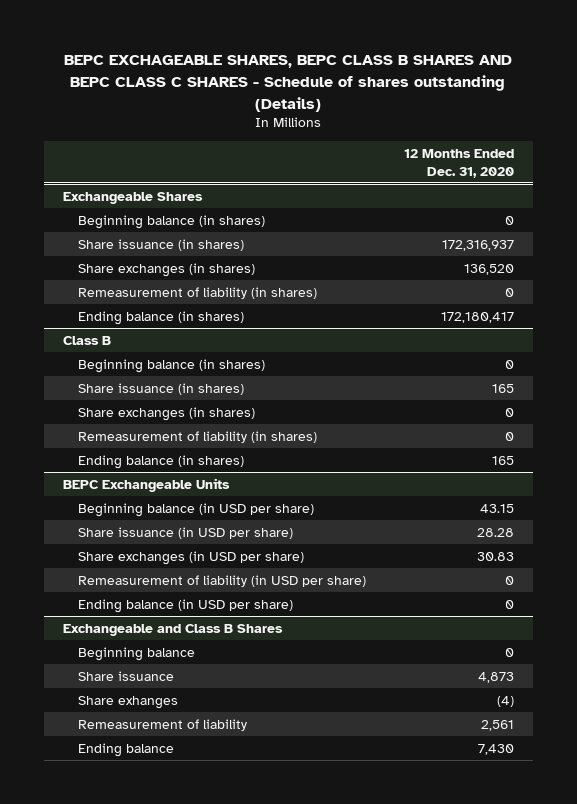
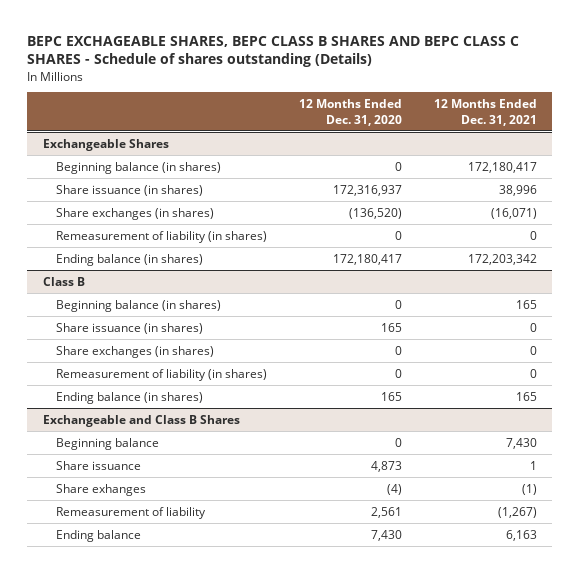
- | 12 Months Ended Dec. 31, 2020
+ | 12 Months Ended Dec. 31, 2020 | 12 Months Ended Dec. 31, 2021
@ Exchangeable Shares
- Share exchanges (in shares) | 136,520
+ Share exchanges (in shares) | (136,520) | (16,071)
- BEPC Exchangeable Units
- Beginning balance (in USD per share) | 43.15
- Share issuance (in USD per share) | 28.28
- Share exchanges (in USD per share) | 30.83
- Remeasurement of liability (in USD per share) | 0
- Ending balance (in USD per share) | 0

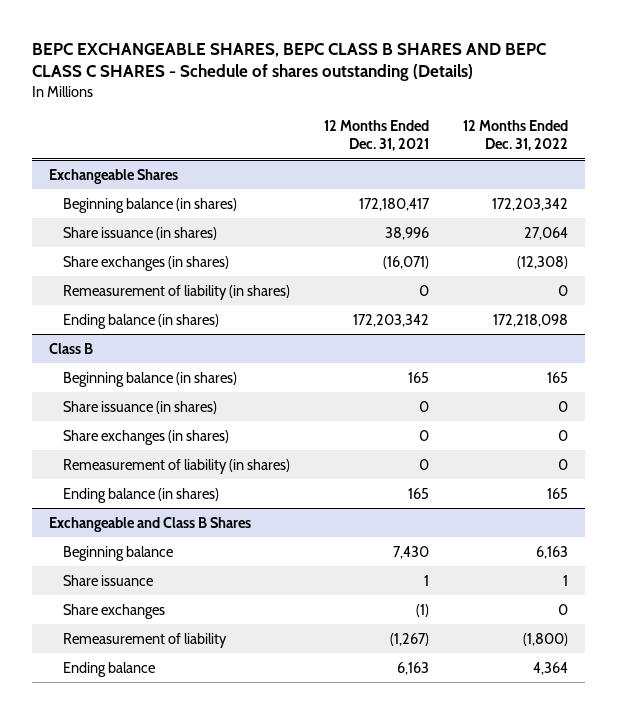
- BEPC EXCHAGEABLE SHARES, BEPC CLASS B SHARES AND BEPC CLASS C SHARES - Schedule of shares outstanding (Details)
+ BEPC EXCHANGEABLE SHARES, BEPC CLASS B SHARES AND BEPC CLASS C SHARES - Schedule of shares outstanding (Details)
- | 12 Months Ended Dec. 31, 2020 | 12 Months Ended Dec. 31, 2021
+ | 12 Months Ended Dec. 31, 2021 | 12 Months Ended Dec. 31, 2022
@ Exchangeable and Class B Shares
- Share exhanges | (4) | (1)
+ Share exchanges | (1) | 0

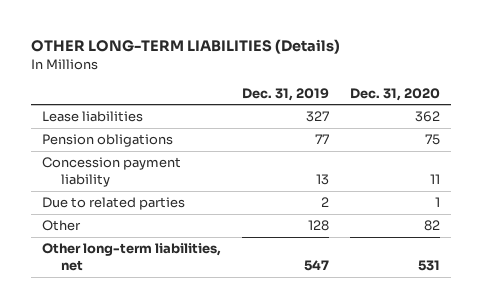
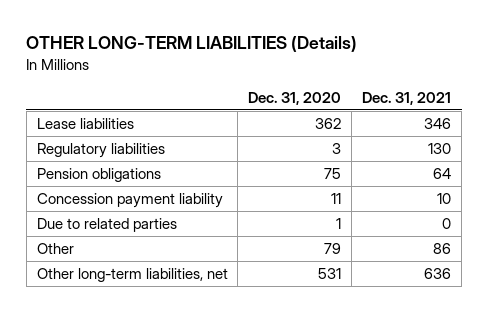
- | Dec. 31, 2019 | Dec. 31, 2020
+ | Dec. 31, 2020 | Dec. 31, 2021
+ Regulatory liabilities | 3 | 130
- Other | 128 | 82
+ Other | 79 | 86

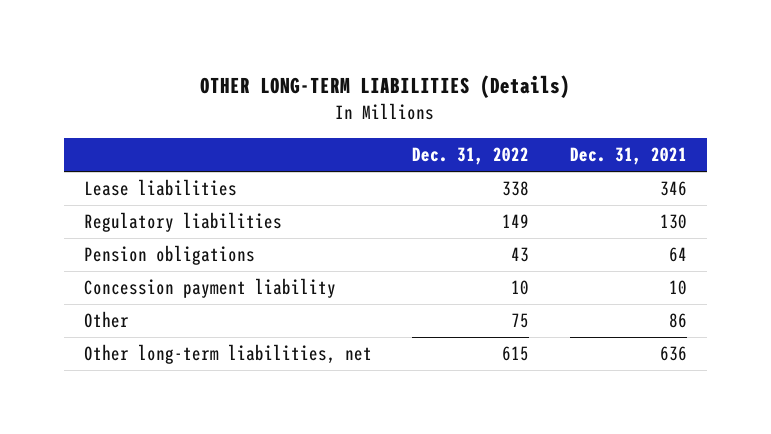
- | Dec. 31, 2020 | Dec. 31, 2021
+ | Dec. 31, 2022 | Dec. 31, 2021
- Due to related parties | 1 | 0

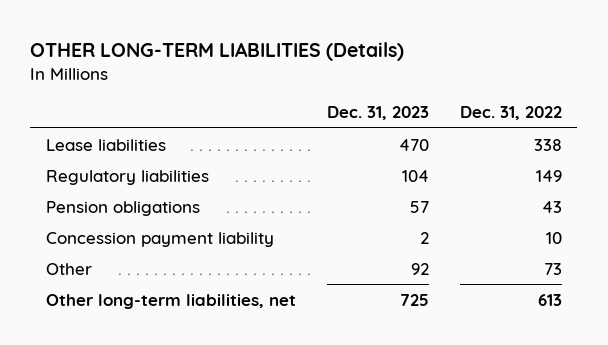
- | Dec. 31, 2022 | Dec. 31, 2021
+ | Dec. 31, 2023 | Dec. 31, 2022
- Other | 75 | 86
- Other long-term liabilities, net | 615 | 636
+ Other | 92 | 73
+ Other long-term liabilities, net | 725 | 613

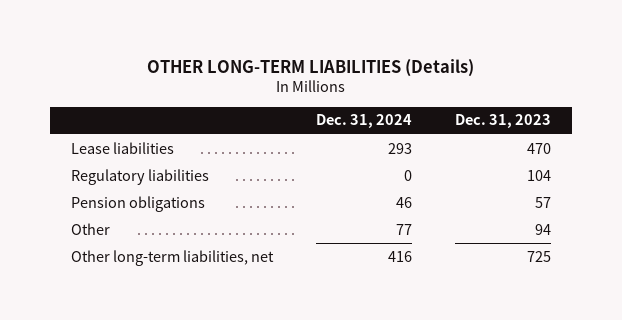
- | Dec. 31, 2023 | Dec. 31, 2022
+ | Dec. 31, 2024 | Dec. 31, 2023
- Concession payment liability | 2 | 10
- Other | 92 | 73
+ Other | 77 | 94

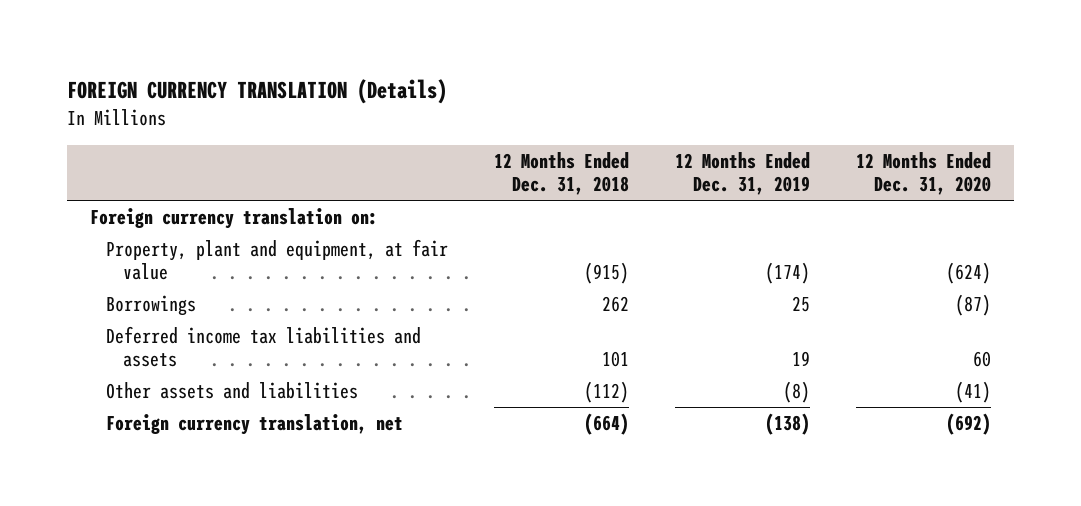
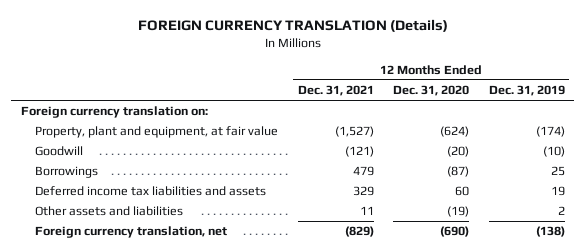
- | 12 Months Ended Dec. 31, 2018 | 12 Months Ended Dec. 31, 2019 | 12 Months Ended Dec. 31, 2020
+ | 12 Months Ended Dec. 31, 2021 | 12 Months Ended Dec. 31, 2020 | 12 Months Ended Dec. 31, 2019
+ Goodwill | (121) | (20) | (10)
- Other assets and liabilities | (112) | (8) | (41)
- Foreign currency translation, net | (664) | (138) | (692)
+ Other assets and liabilities | 11 | (19) | 2
+ Foreign currency translation, net | (829) | (690) | (138)

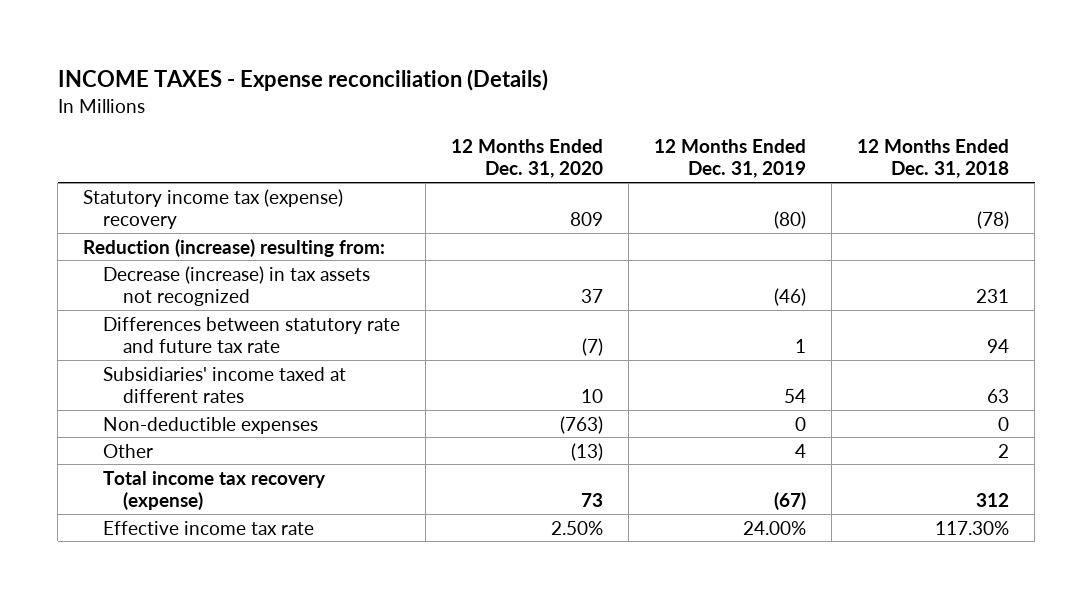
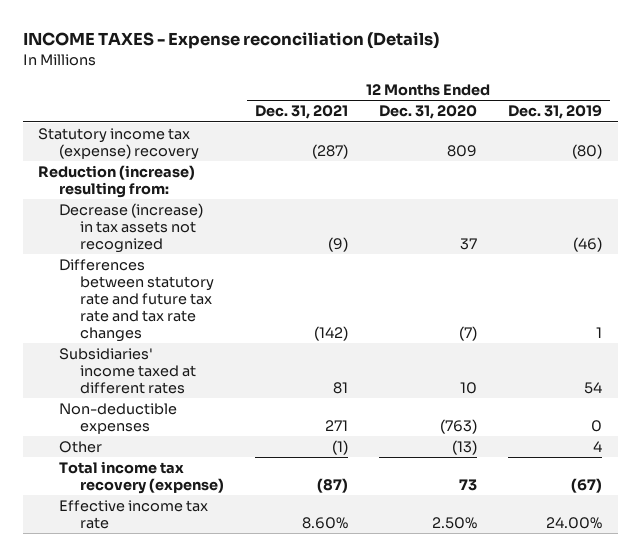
- | 12 Months Ended Dec. 31, 2020 | 12 Months Ended Dec. 31, 2019 | 12 Months Ended Dec. 31, 2018
+ | 12 Months Ended Dec. 31, 2021 | 12 Months Ended Dec. 31, 2020 | 12 Months Ended Dec. 31, 2019
- Differences between statutory rate and future tax rate | (7) | 1 | 94
+ Differences between statutory rate and future tax rate and tax rate changes | (142) | (7) | 1

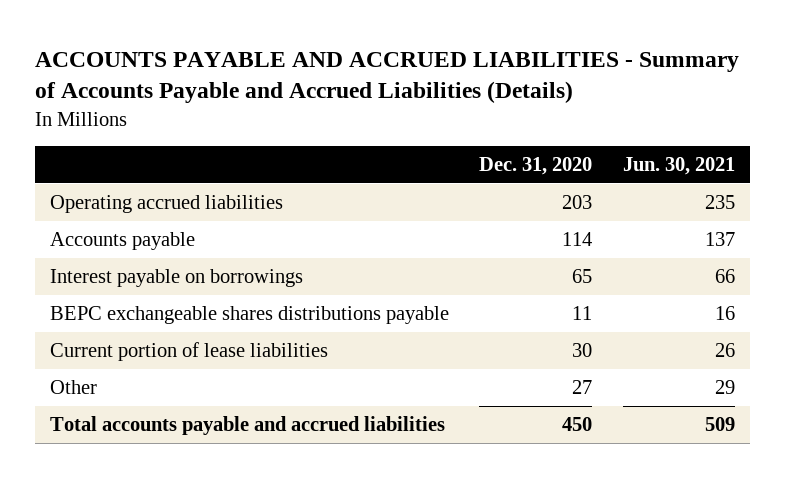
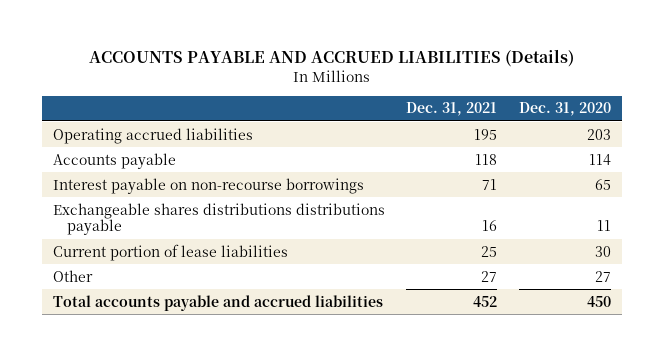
- ACCOUNTS PAYABLE AND ACCRUED LIABILITIES - Summary of Accounts Payable and Accrued Liabilities (Details)
+ ACCOUNTS PAYABLE AND ACCRUED LIABILITIES (Details)
- | Dec. 31, 2020 | Jun. 30, 2021
+ | Dec. 31, 2021 | Dec. 31, 2020
- Interest payable on borrowings | 65 | 66
- BEPC exchangeable shares distributions payable | 11 | 16
+ Interest payable on non-recourse borrowings | 71 | 65
+ Exchangeable shares distributions distributions payable | 16 | 11

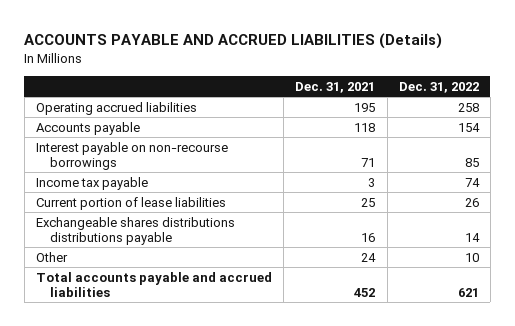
- | Dec. 31, 2021 | Dec. 31, 2020
+ | Dec. 31, 2021 | Dec. 31, 2022
+ Income tax payable | 3 | 74
- Other | 27 | 27
moved down: Exchangeable shares distributions distributions payable | 16 | 14
+ Other | 24 | 10

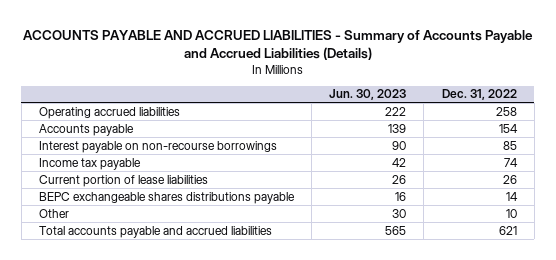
- ACCOUNTS PAYABLE AND ACCRUED LIABILITIES (Details)
+ ACCOUNTS PAYABLE AND ACCRUED LIABILITIES - Summary of Accounts Payable and Accrued Liabilities (Details)
- | Dec. 31, 2021 | Dec. 31, 2022
+ | Jun. 30, 2023 | Dec. 31, 2022
- Exchangeable shares distributions distributions payable | 16 | 14
+ BEPC exchangeable shares distributions payable | 16 | 14

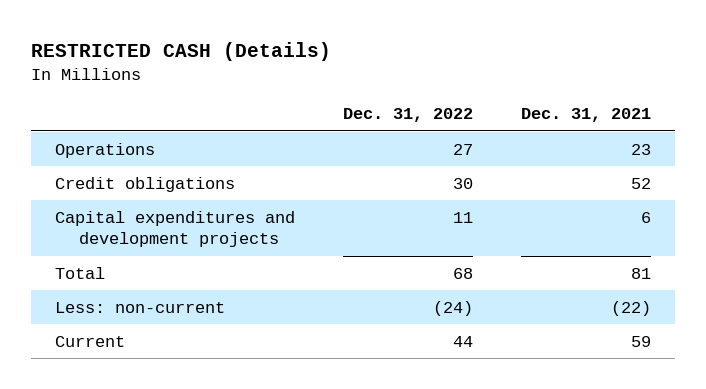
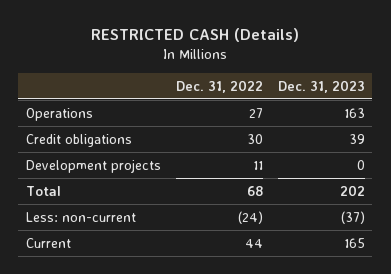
- | Dec. 31, 2022 | Dec. 31, 2021
+ | Dec. 31, 2022 | Dec. 31, 2023
- Capital expenditures and development projects | 11 | 6
+ Development projects | 11 | 0

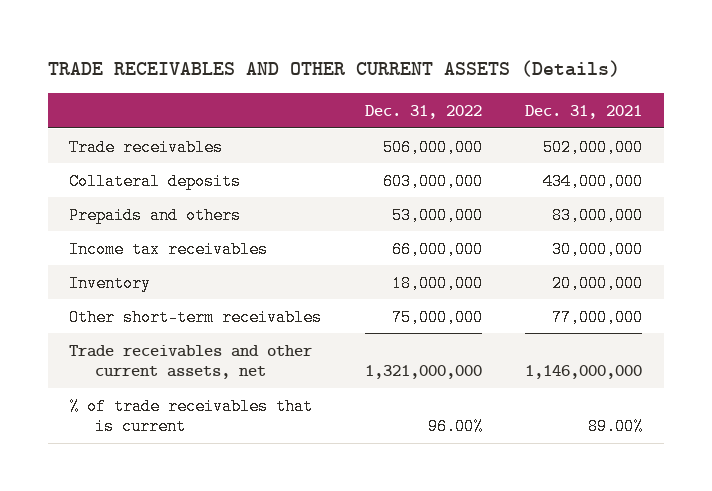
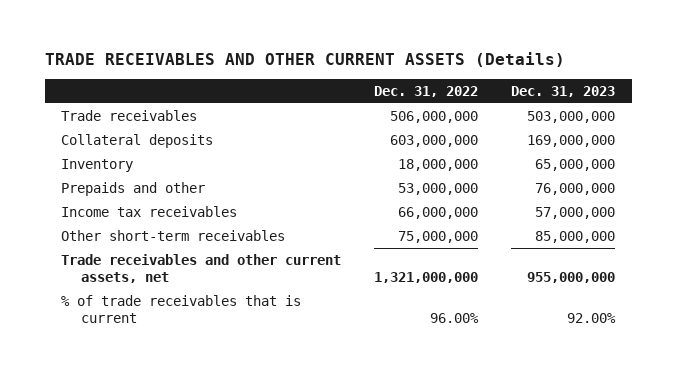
- | Dec. 31, 2022 | Dec. 31, 2021
+ | Dec. 31, 2022 | Dec. 31, 2023
- Prepaids and others | 53,000,000 | 83,000,000
+ Prepaids and other | 53,000,000 | 76,000,000
moved down: Income tax receivables | 66,000,000 | 57,000,000

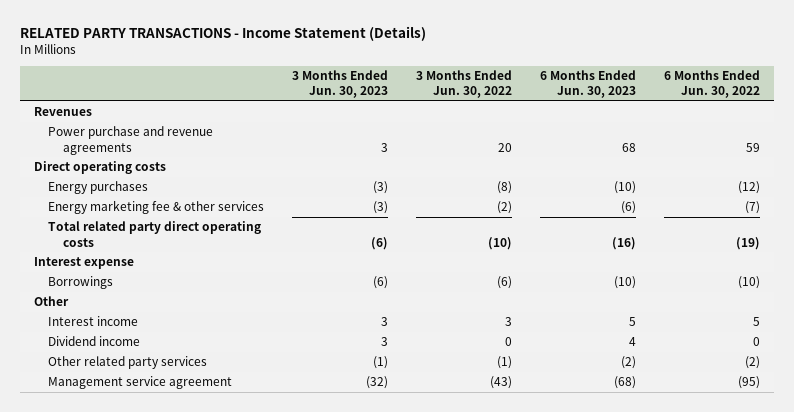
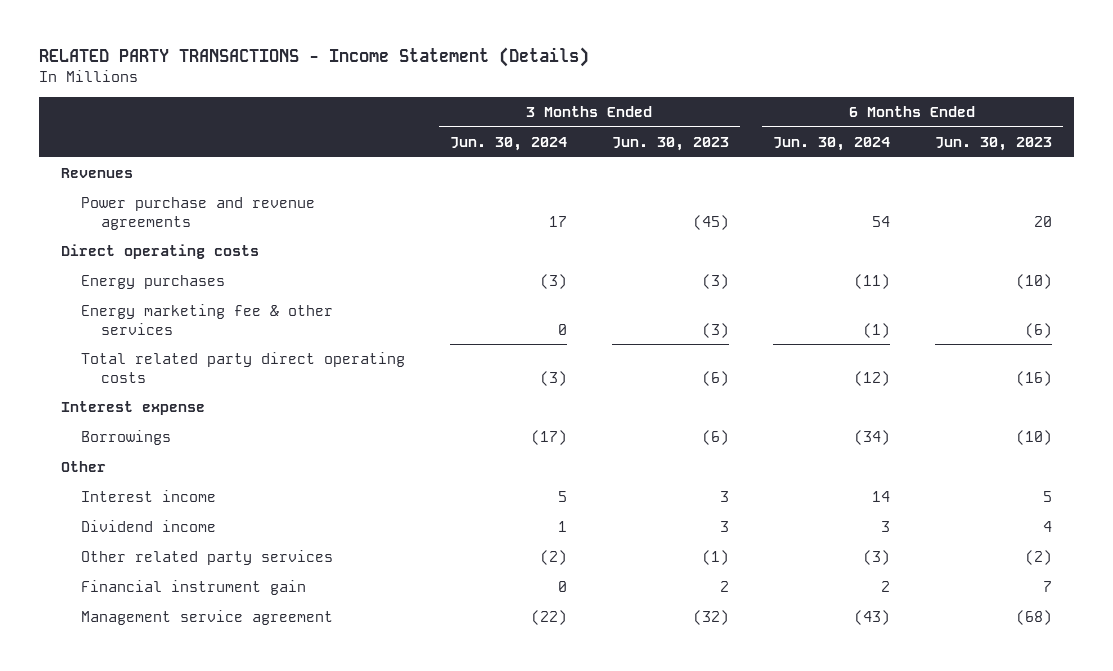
- | 3 Months Ended Jun. 30, 2023 | 3 Months Ended Jun. 30, 2022 | 6 Months Ended Jun. 30, 2023 | 6 Months Ended Jun. 30, 2022
+ | 3 Months Ended Jun. 30, 2024 | 3 Months Ended Jun. 30, 2023 | 6 Months Ended Jun. 30, 2024 | 6 Months Ended Jun. 30, 2023
- Power purchase and revenue agreements | 3 | 20 | 68 | 59
+ Power purchase and revenue agreements | 17 | (45) | 54 | 20
+ Financial instrument gain | 0 | 2 | 2 | 7

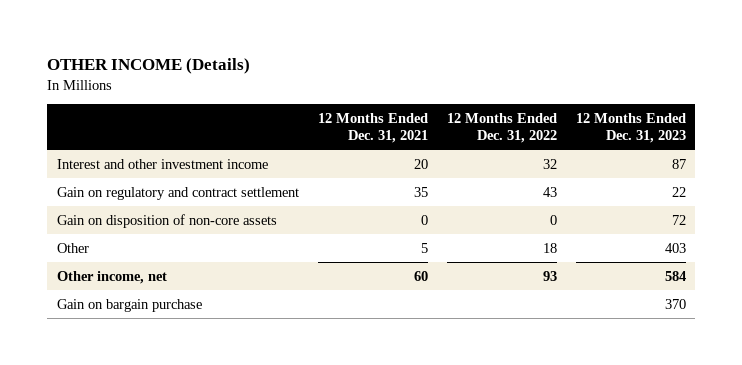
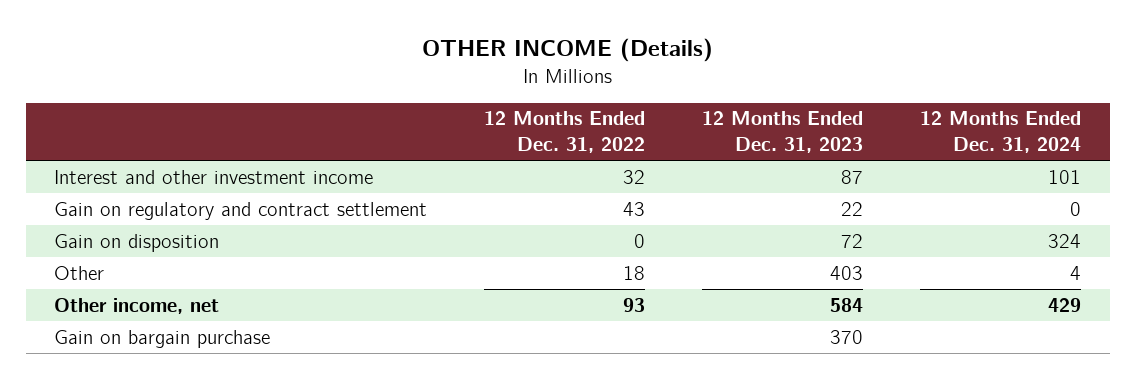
- | 12 Months Ended Dec. 31, 2021 | 12 Months Ended Dec. 31, 2022 | 12 Months Ended Dec. 31, 2023
+ | 12 Months Ended Dec. 31, 2022 | 12 Months Ended Dec. 31, 2023 | 12 Months Ended Dec. 31, 2024
- Gain on disposition of non-core assets | 0 | 0 | 72
+ Gain on disposition | 0 | 72 | 324

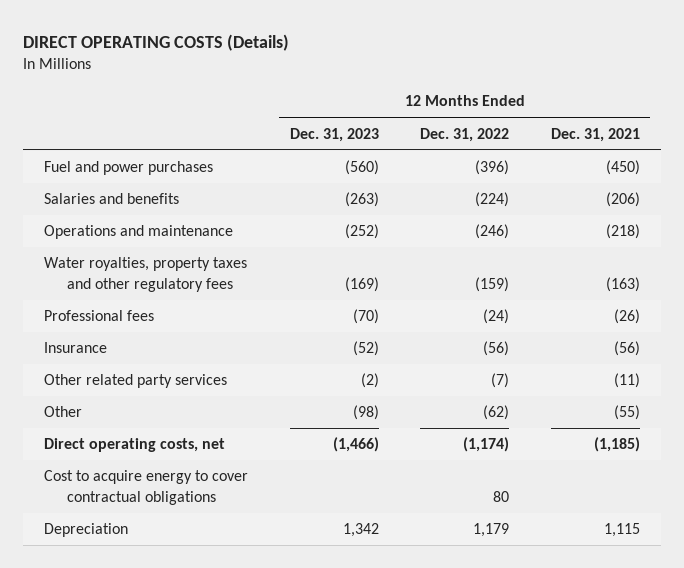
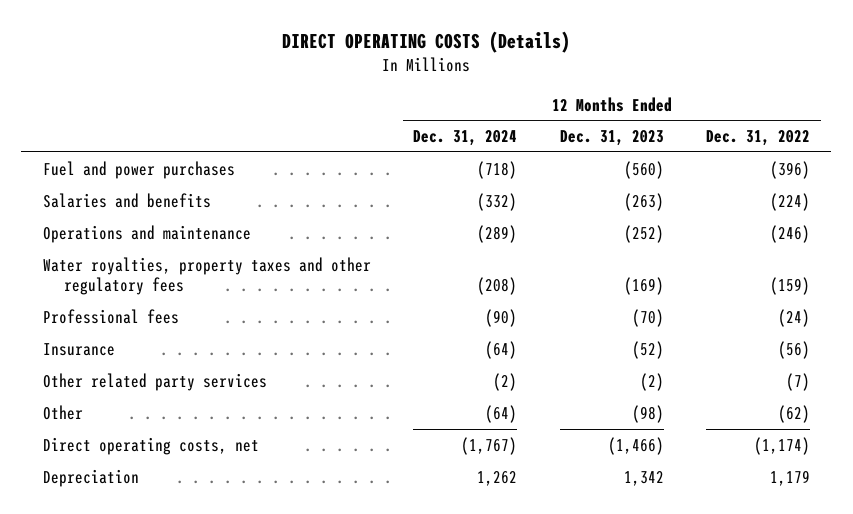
- | 12 Months Ended Dec. 31, 2023 | 12 Months Ended Dec. 31, 2022 | 12 Months Ended Dec. 31, 2021
+ | 12 Months Ended Dec. 31, 2024 | 12 Months Ended Dec. 31, 2023 | 12 Months Ended Dec. 31, 2022
- Cost to acquire energy to cover contractual obligations | | 80 |

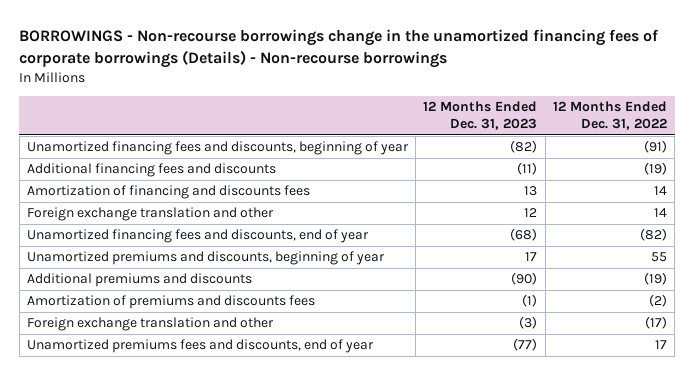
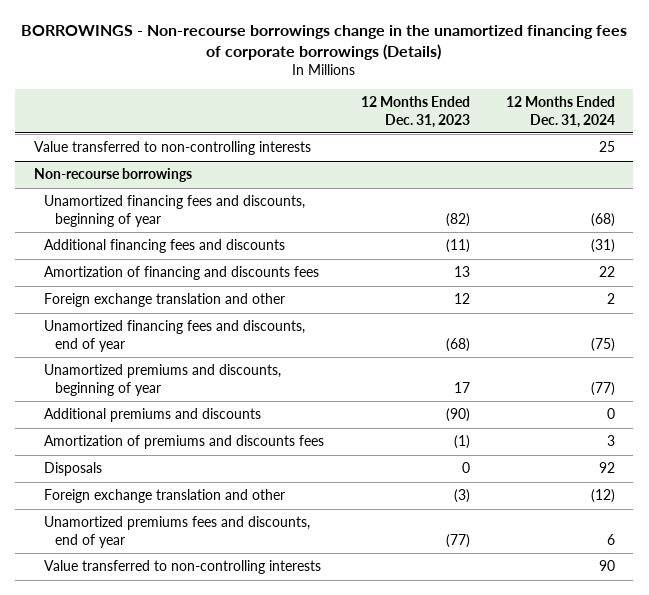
- BORROWINGS - Non-recourse borrowings change in the unamortized financing fees of corporate borrowings (Details) - Non-recourse borrowings
+ BORROWINGS - Non-recourse borrowings change in the unamortized financing fees of corporate borrowings (Details)
- | 12 Months Ended Dec. 31, 2023 | 12 Months Ended Dec. 31, 2022
+ | 12 Months Ended Dec. 31, 2023 | 12 Months Ended Dec. 31, 2024
+ Value transferred to non-controlling interests | | 25
+ Non-recourse borrowings
+ Disposals | 0 | 92
+ Value transferred to non-controlling interests | | 90

